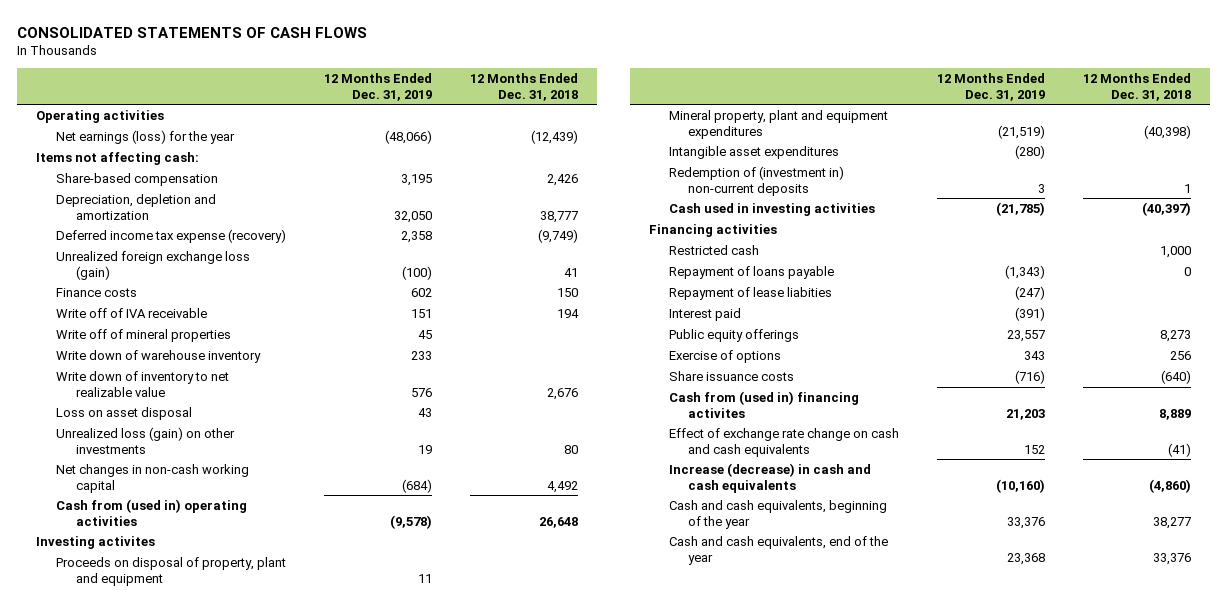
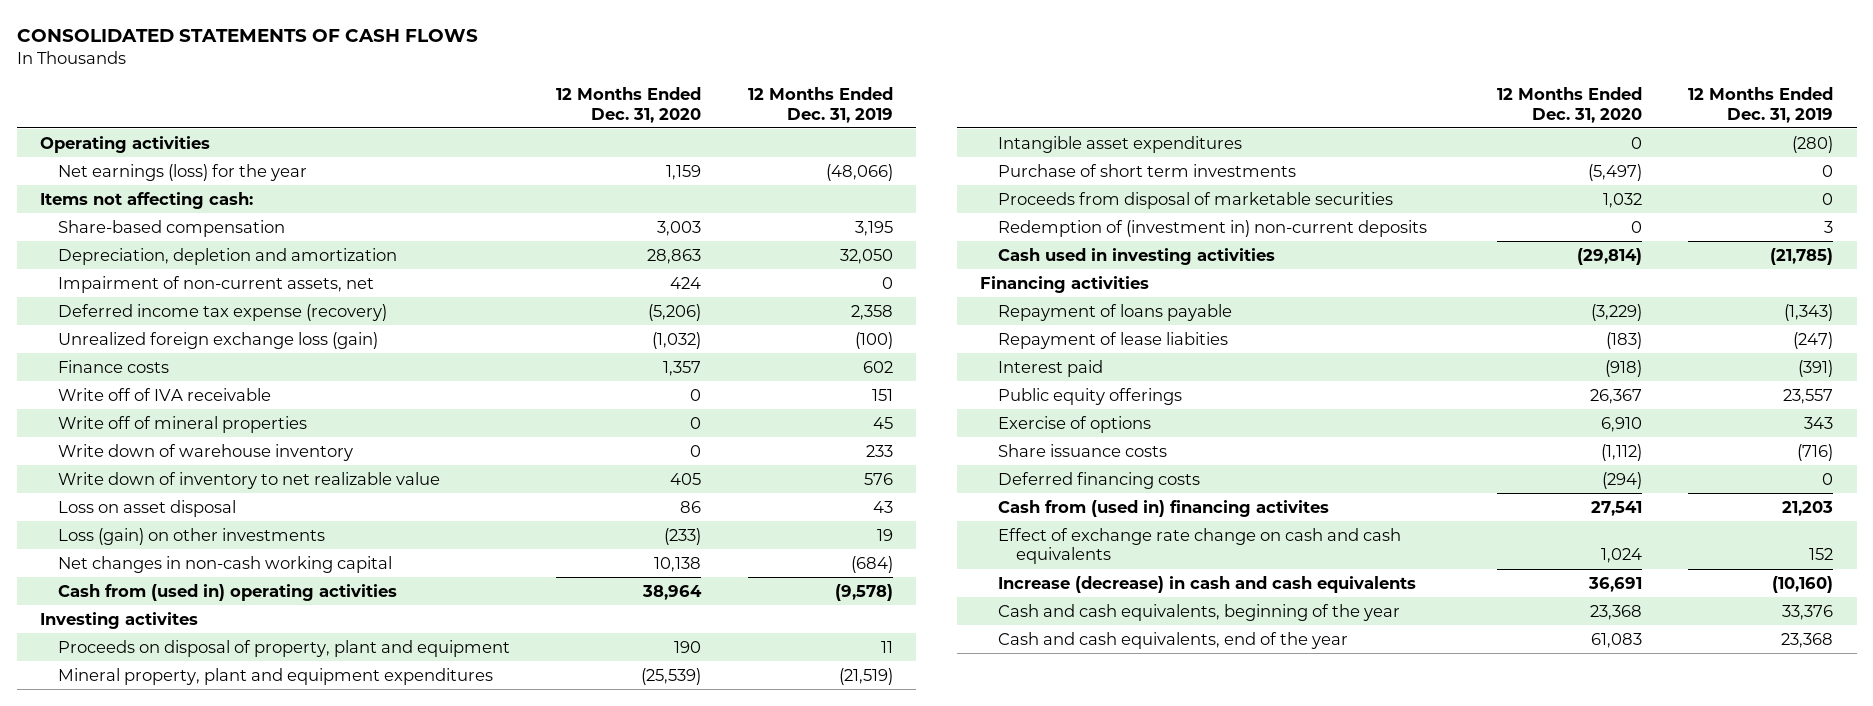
- | 12 Months Ended Dec. 31, 2019 | 12 Months Ended Dec. 31, 2018
+ | 12 Months Ended Dec. 31, 2020 | 12 Months Ended Dec. 31, 2019
+ Impairment of non-current assets, net | 424 | 0
- Unrealized loss (gain) on other investments | 19 | 80
+ Loss (gain) on other investments | (233) | 19
+ Purchase of short term investments | (5,497) | 0
+ Proceeds from disposal of marketable securities | 1,032 | 0
- Restricted cash | | 1,000
+ Deferred financing costs | (294) | 0

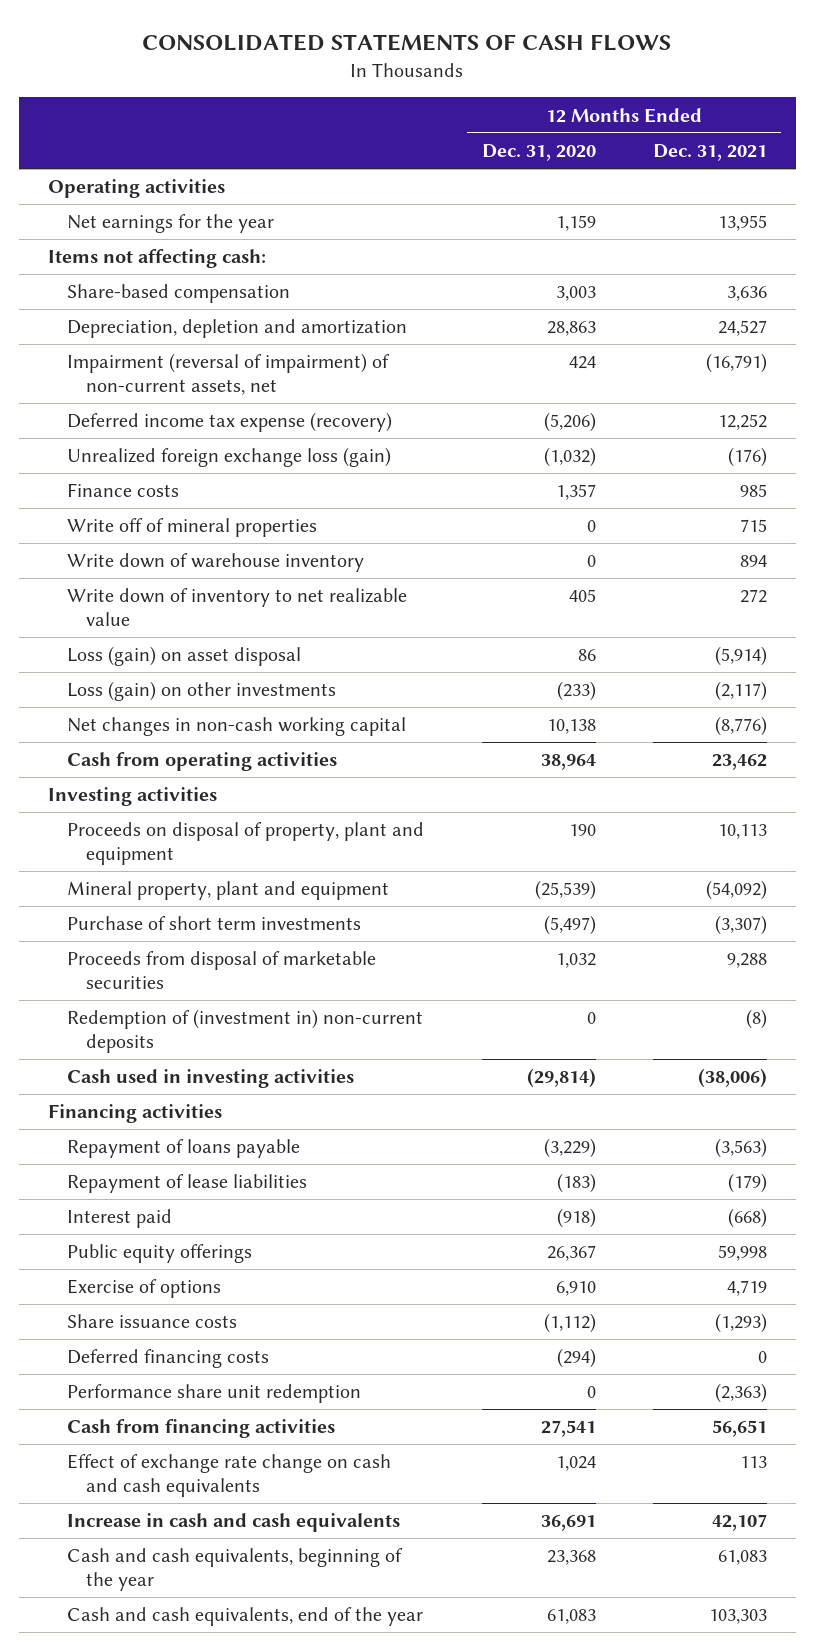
- | 12 Months Ended Dec. 31, 2020 | 12 Months Ended Dec. 31, 2019
+ | 12 Months Ended Dec. 31, 2020 | 12 Months Ended Dec. 31, 2021
- Net earnings (loss) for the year | 1,159 | (48,066)
+ Net earnings for the year | 1,159 | 13,955
- Impairment of non-current assets, net | 424 | 0
+ Impairment (reversal of impairment) of non-current assets, net | 424 | (16,791)
- Write off of IVA receivable | 0 | 151
- Loss on asset disposal | 86 | 43
+ Loss (gain) on asset disposal | 86 | (5,914)
- Cash from (used in) operating activities | 38,964 | (9,578)
- Investing activites
+ Cash from operating activities | 38,964 | 23,462
+ Investing activities
- Mineral property, plant and equipment expenditures | (25,539) | (21,519)
- Intangible asset expenditures | 0 | (280)
+ Mineral property, plant and equipment | (25,539) | (54,092)
- Repayment of lease liabities | (183) | (247)
+ Repayment of lease liabilities | (183) | (179)
- Cash from (used in) financing activites | 27,541 | 21,203
+ Performance share unit redemption | 0 | (2,363)
+ Cash from financing activities | 27,541 | 56,651
- Increase (decrease) in cash and cash equivalents | 36,691 | (10,160)
+ Increase in cash and cash equivalents | 36,691 | 42,107

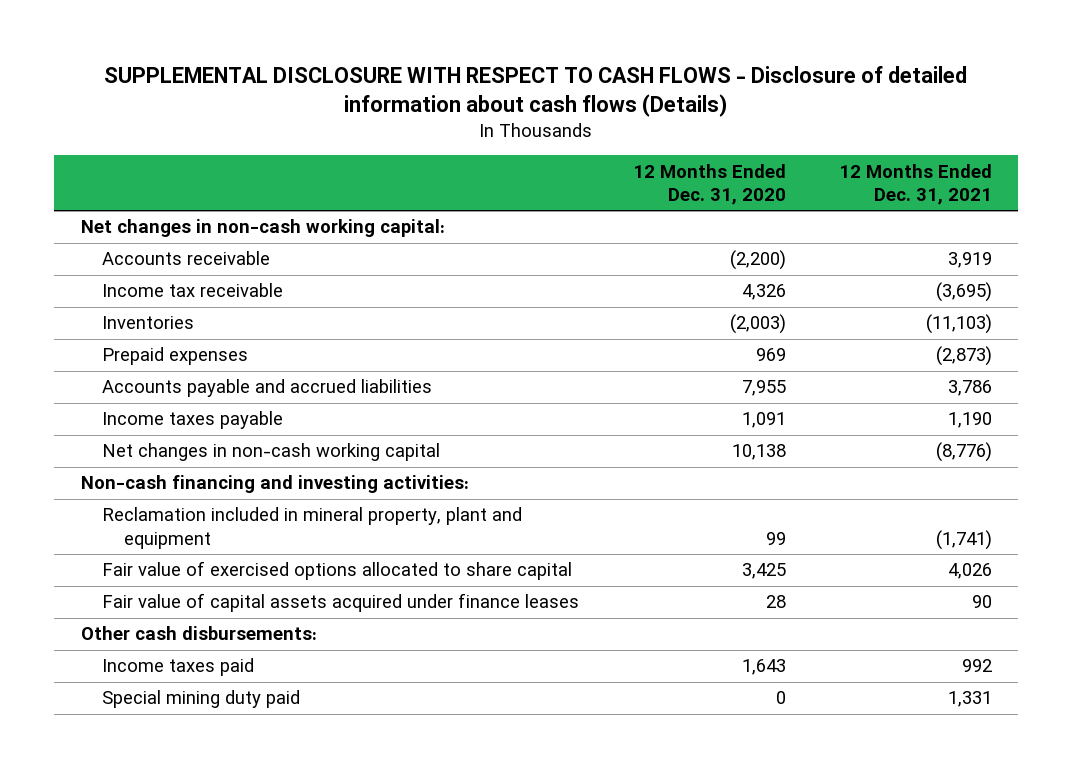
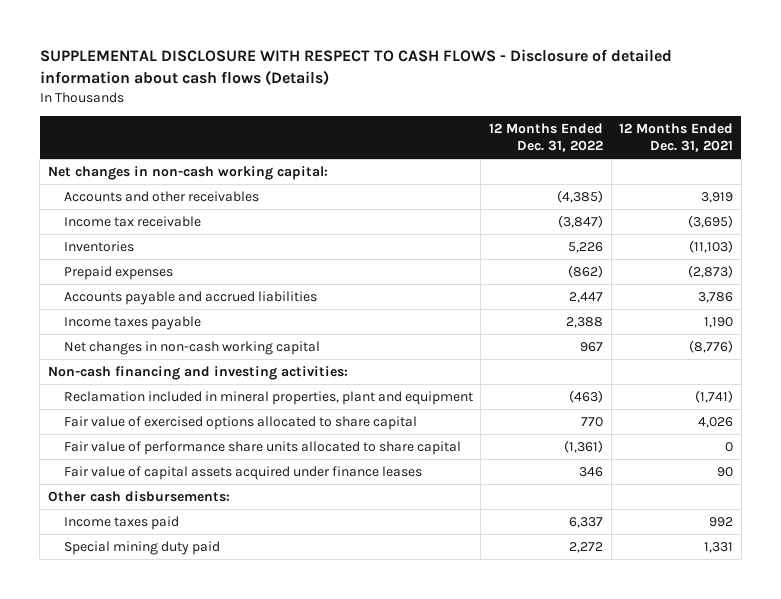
- | 12 Months Ended Dec. 31, 2020 | 12 Months Ended Dec. 31, 2021
+ | 12 Months Ended Dec. 31, 2022 | 12 Months Ended Dec. 31, 2021
- Accounts receivable | (2,200) | 3,919
+ Accounts and other receivables | (4,385) | 3,919
- Reclamation included in mineral property, plant and equipment | 99 | (1,741)
+ Reclamation included in mineral properties, plant and equipment | (463) | (1,741)
+ Fair value of performance share units allocated to share capital | (1,361) | 0

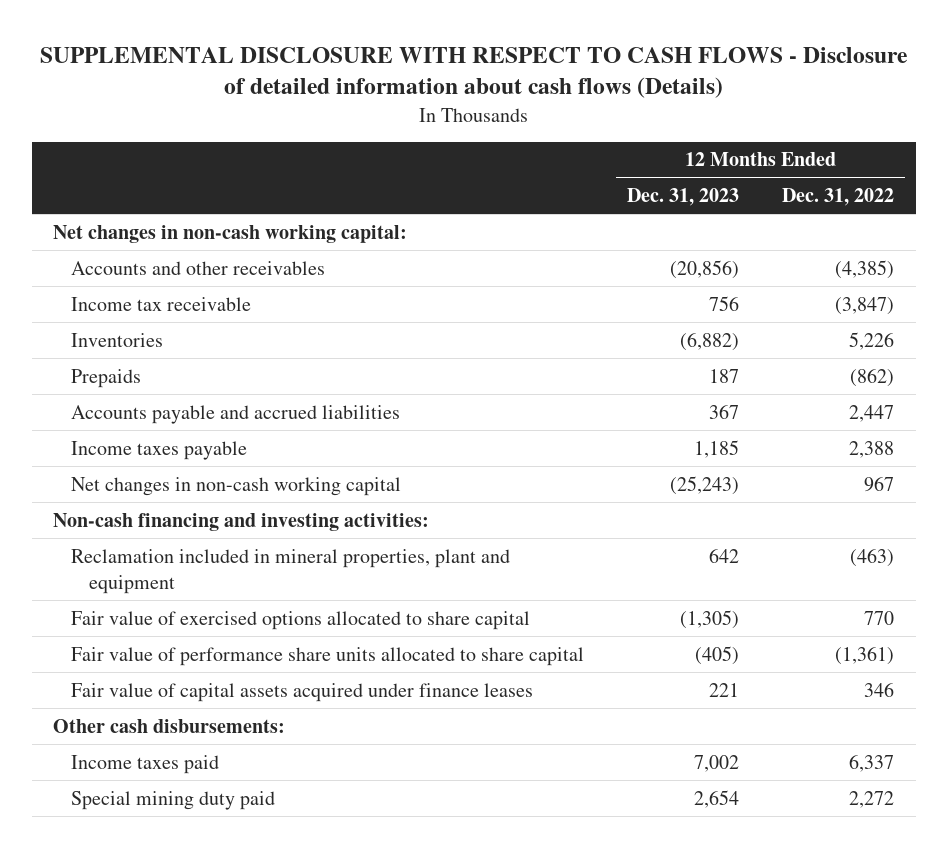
- | 12 Months Ended Dec. 31, 2022 | 12 Months Ended Dec. 31, 2021
+ | 12 Months Ended Dec. 31, 2023 | 12 Months Ended Dec. 31, 2022
- Prepaid expenses | (862) | (2,873)
+ Prepaids | 187 | (862)

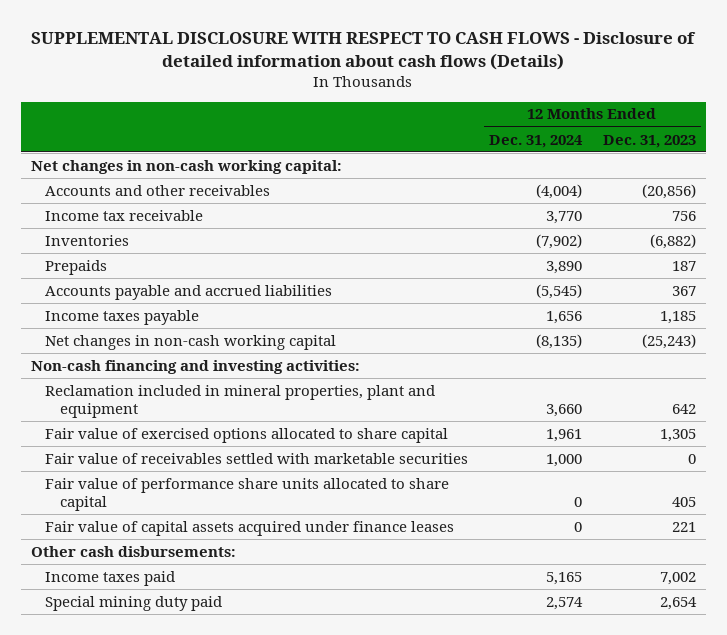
- | 12 Months Ended Dec. 31, 2023 | 12 Months Ended Dec. 31, 2022
+ | 12 Months Ended Dec. 31, 2024 | 12 Months Ended Dec. 31, 2023
- Fair value of exercised options allocated to share capital | (1,305) | 770
- Fair value of performance share units allocated to share capital | (405) | (1,361)
+ Fair value of exercised options allocated to share capital | 1,961 | 1,305
+ Fair value of receivables settled with marketable securities | 1,000 | 0
+ Fair value of performance share units allocated to share capital | 0 | 405

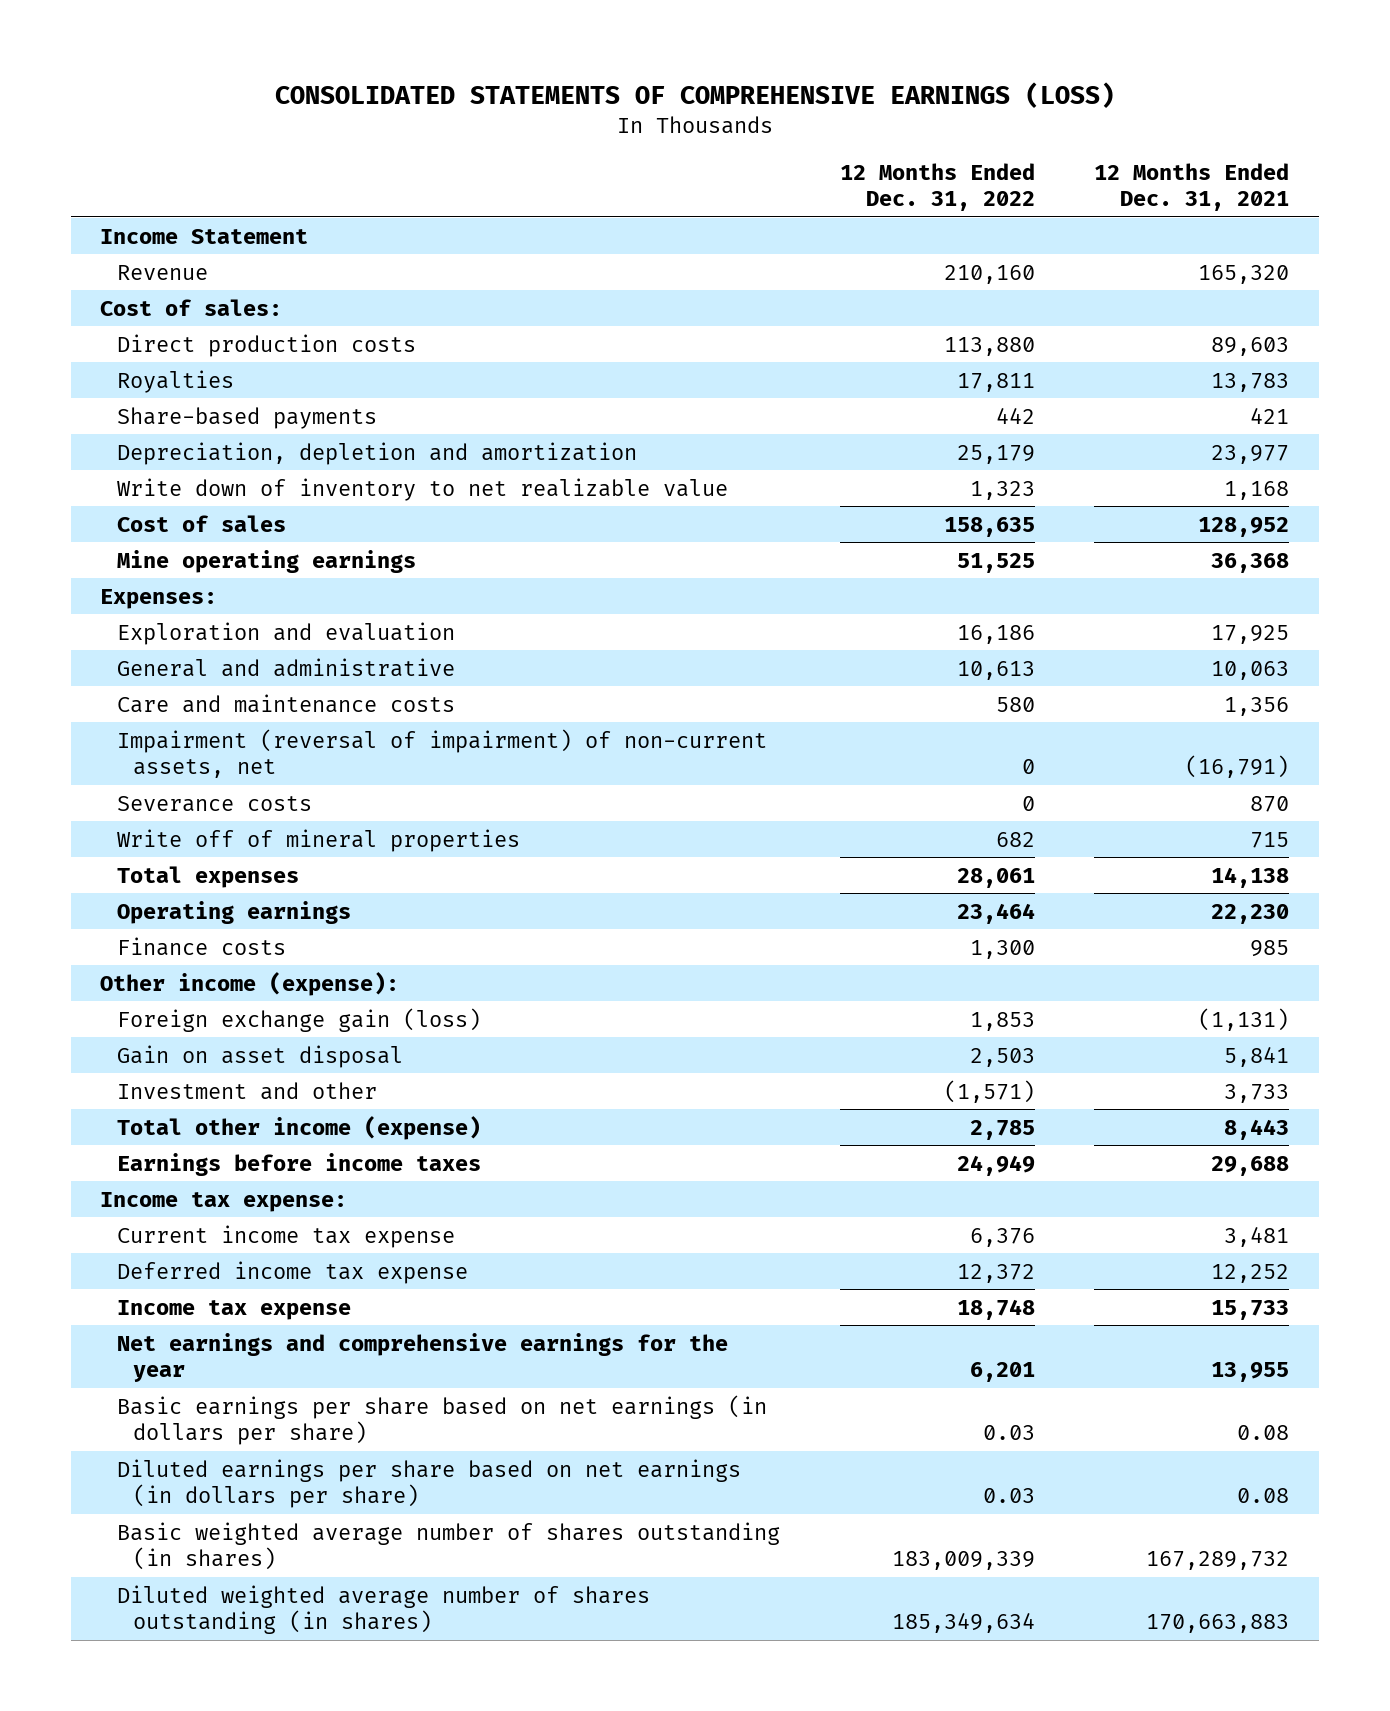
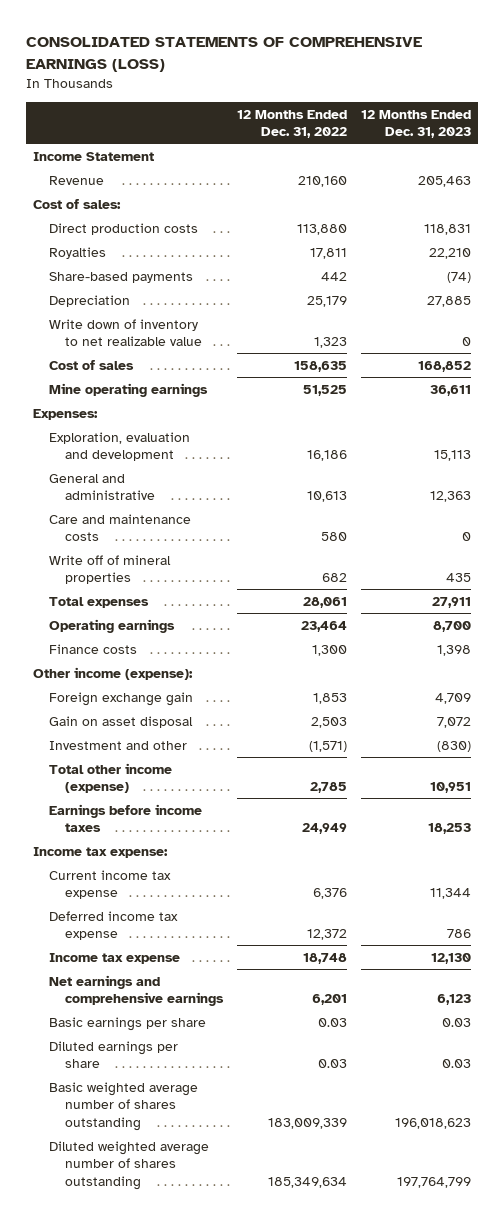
- | 12 Months Ended Dec. 31, 2022 | 12 Months Ended Dec. 31, 2021
+ | 12 Months Ended Dec. 31, 2022 | 12 Months Ended Dec. 31, 2023
- Depreciation, depletion and amortization | 25,179 | 23,977
+ Depreciation | 25,179 | 27,885
- Exploration and evaluation | 16,186 | 17,925
+ Exploration, evaluation and development | 16,186 | 15,113
- Impairment (reversal of impairment) of non-current assets, net | 0 | (16,791)
- Severance costs | 0 | 870
- Foreign exchange gain (loss) | 1,853 | (1,131)
+ Foreign exchange gain | 1,853 | 4,709
- Net earnings and comprehensive earnings for the year | 6,201 | 13,955
- Basic earnings per share based on net earnings (in dollars per share) | 0.03 | 0.08
- Diluted earnings per share based on net earnings (in dollars per share) | 0.03 | 0.08
- Basic weighted average number of shares outstanding (in shares) | 183,009,339 | 167,289,732
- Diluted weighted average number of shares outstanding (in shares) | 185,349,634 | 170,663,883
+ Net earnings and comprehensive earnings | 6,201 | 6,123
+ Basic earnings per share | 0.03 | 0.03
+ Diluted earnings per share | 0.03 | 0.03
+ Basic weighted average number of shares outstanding | 183,009,339 | 196,018,623
+ Diluted weighted average number of shares outstanding | 185,349,634 | 197,764,799

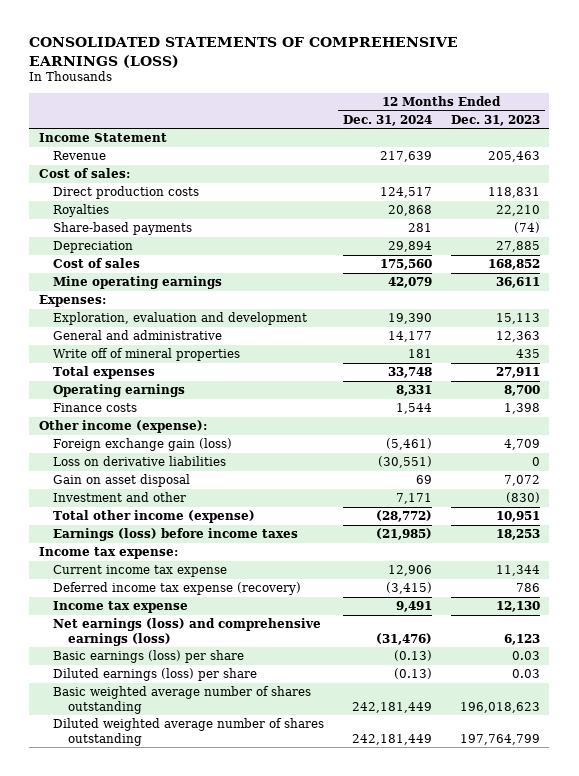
- | 12 Months Ended Dec. 31, 2022 | 12 Months Ended Dec. 31, 2023
+ | 12 Months Ended Dec. 31, 2024 | 12 Months Ended Dec. 31, 2023
- Write down of inventory to net realizable value | 1,323 | 0
- Care and maintenance costs | 580 | 0
- Foreign exchange gain | 1,853 | 4,709
+ Foreign exchange gain (loss) | (5,461) | 4,709
+ Loss on derivative liabilities | (30,551) | 0
- Earnings before income taxes | 24,949 | 18,253
+ Earnings (loss) before income taxes | (21,985) | 18,253
- Deferred income tax expense | 12,372 | 786
+ Deferred income tax expense (recovery) | (3,415) | 786
- Net earnings and comprehensive earnings | 6,201 | 6,123
- Basic earnings per share | 0.03 | 0.03
- Diluted earnings per share | 0.03 | 0.03
+ Net earnings (loss) and comprehensive earnings (loss) | (31,476) | 6,123
+ Basic earnings (loss) per share | (0.13) | 0.03
+ Diluted earnings (loss) per share | (0.13) | 0.03

